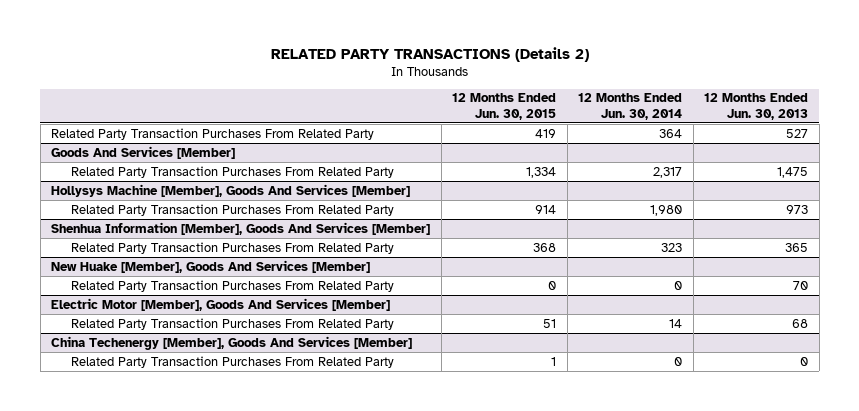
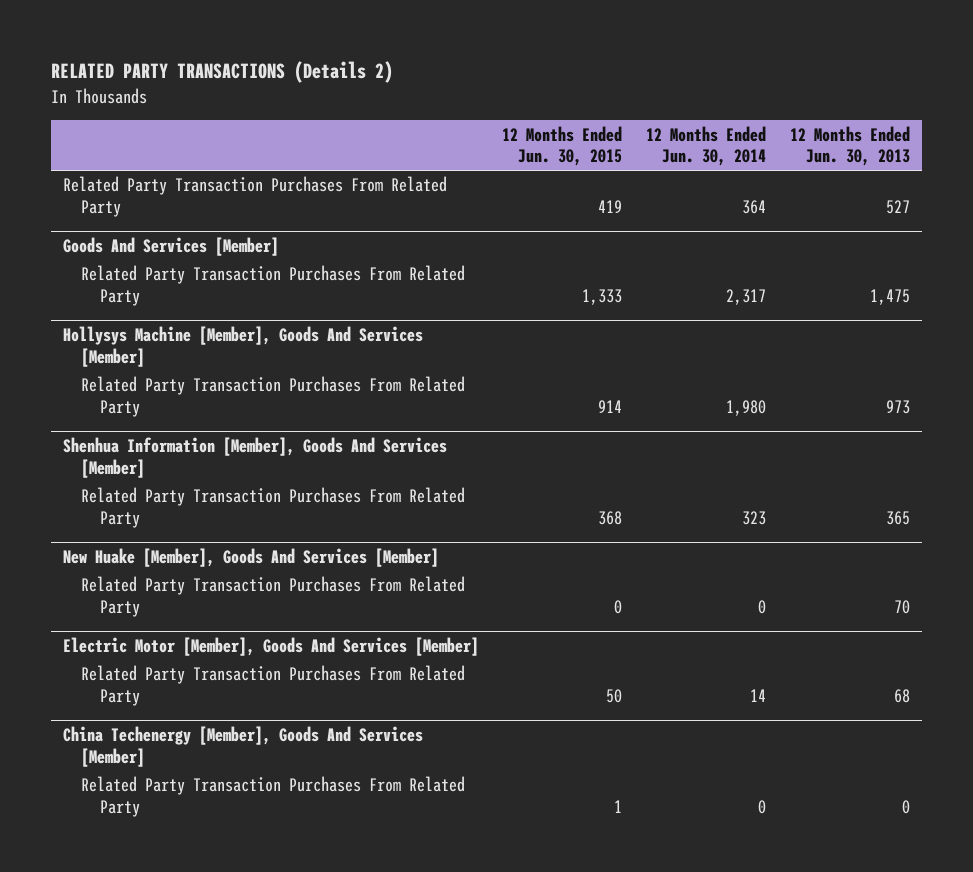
@ Goods And Services [Member]
- Related Party Transaction Purchases From Related Party | 1,334 | 2,317 | 1,475
+ Related Party Transaction Purchases From Related Party | 1,333 | 2,317 | 1,475
@ Electric Motor [Member], Goods And Services [Member]
- Related Party Transaction Purchases From Related Party | 51 | 14 | 68
+ Related Party Transaction Purchases From Related Party | 50 | 14 | 68

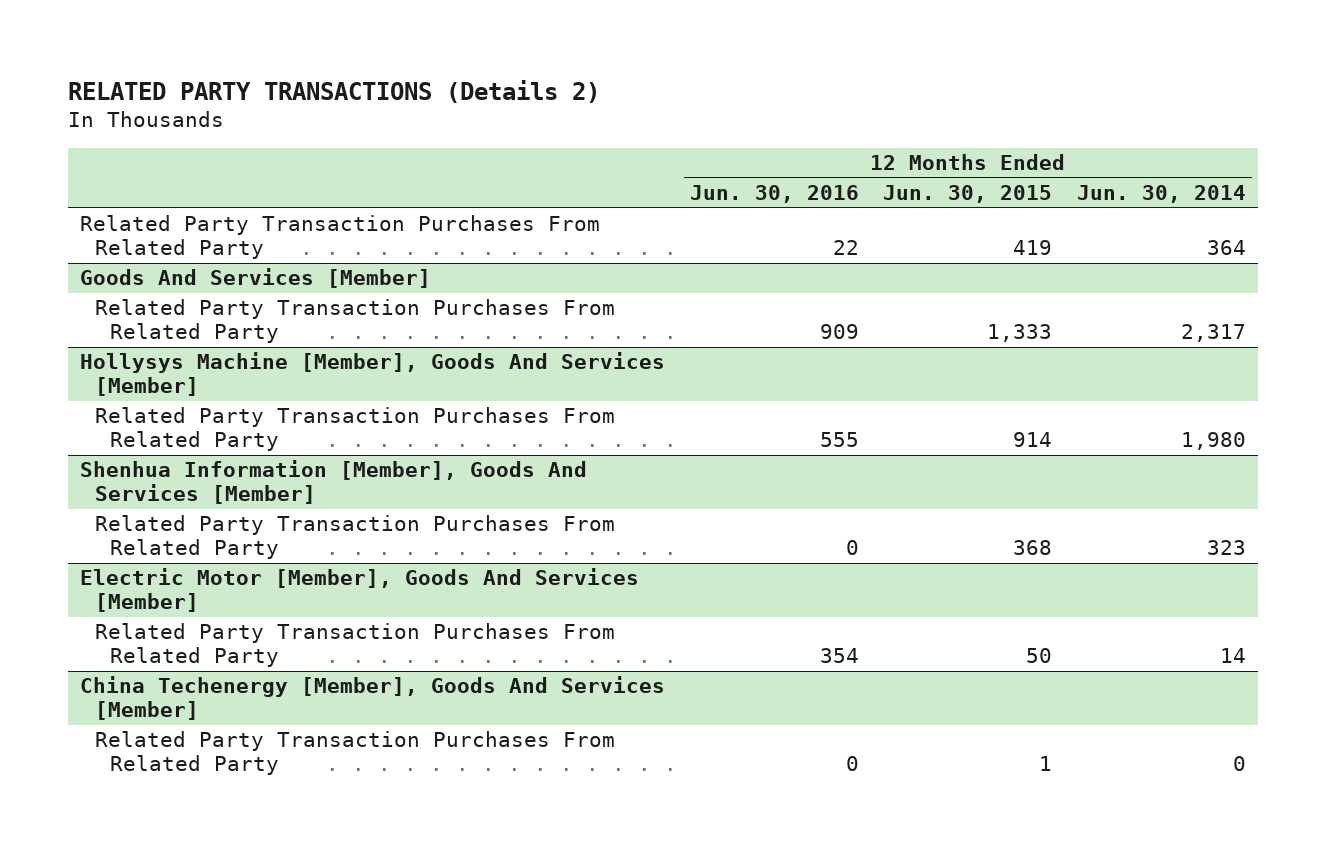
- | 12 Months Ended Jun. 30, 2015 | 12 Months Ended Jun. 30, 2014 | 12 Months Ended Jun. 30, 2013
+ | 12 Months Ended Jun. 30, 2016 | 12 Months Ended Jun. 30, 2015 | 12 Months Ended Jun. 30, 2014
- New Huake [Member], Goods And Services [Member]
- Related Party Transaction Purchases From Related Party | 0 | 0 | 70

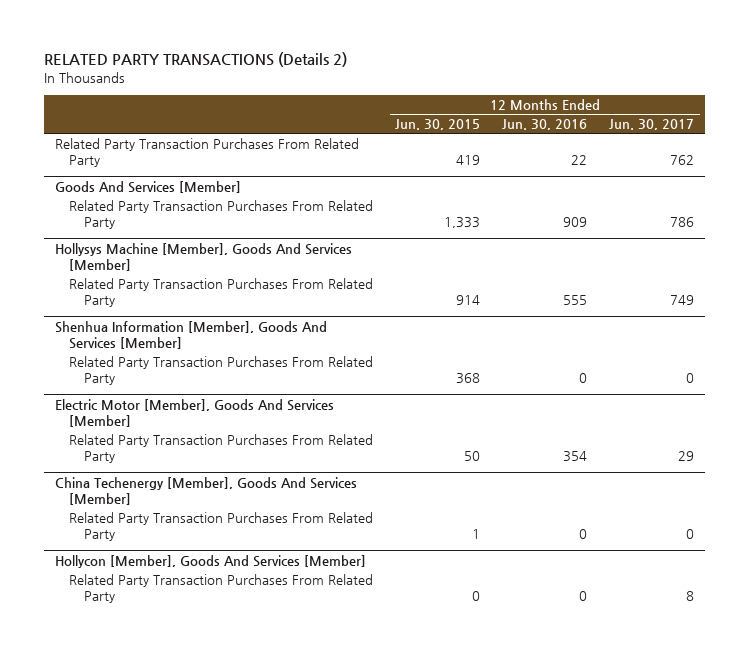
- | 12 Months Ended Jun. 30, 2016 | 12 Months Ended Jun. 30, 2015 | 12 Months Ended Jun. 30, 2014
+ | 12 Months Ended Jun. 30, 2015 | 12 Months Ended Jun. 30, 2016 | 12 Months Ended Jun. 30, 2017
+ Hollycon [Member], Goods And Services [Member]
+ Related Party Transaction Purchases From Related Party | 0 | 0 | 8

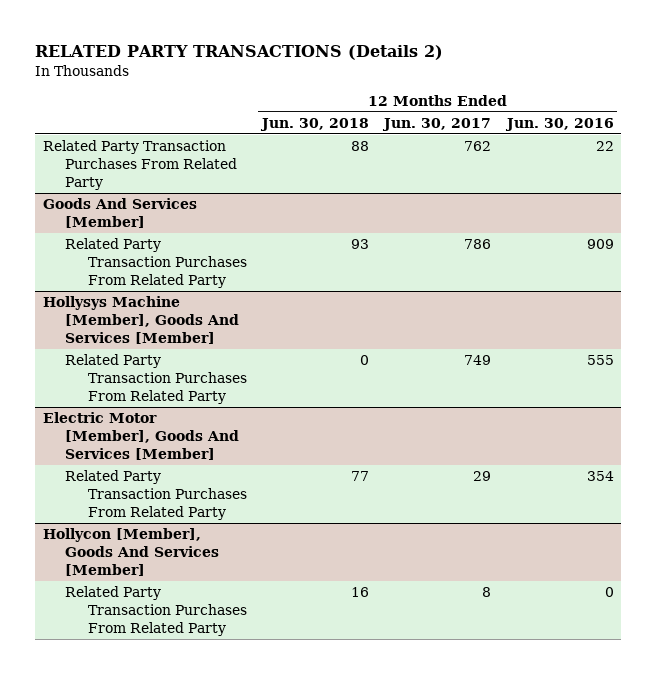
- | 12 Months Ended Jun. 30, 2015 | 12 Months Ended Jun. 30, 2016 | 12 Months Ended Jun. 30, 2017
+ | 12 Months Ended Jun. 30, 2018 | 12 Months Ended Jun. 30, 2017 | 12 Months Ended Jun. 30, 2016
- Shenhua Information [Member], Goods And Services [Member]
- Related Party Transaction Purchases From Related Party | 368 | 0 | 0
- China Techenergy [Member], Goods And Services [Member]
- Related Party Transaction Purchases From Related Party | 1 | 0 | 0

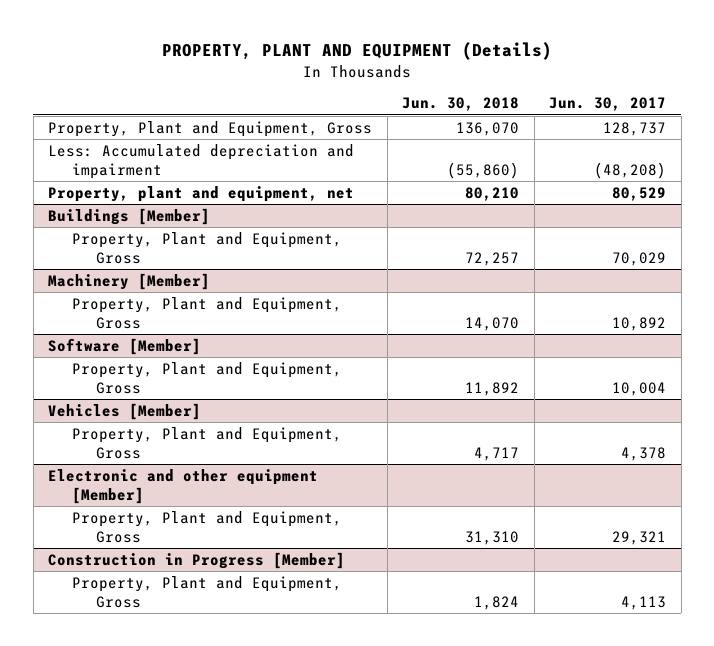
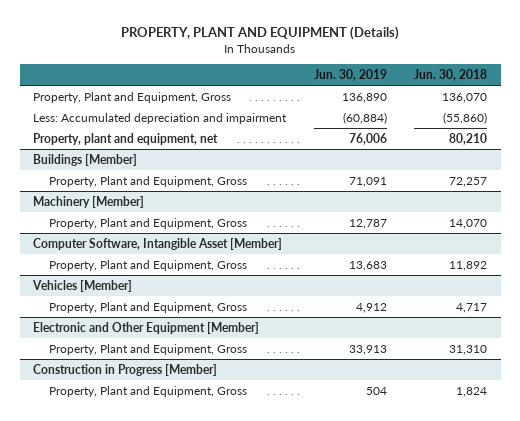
- | Jun. 30, 2018 | Jun. 30, 2017
+ | Jun. 30, 2019 | Jun. 30, 2018
- Software [Member]
+ Computer Software, Intangible Asset [Member]
- Electronic and other equipment [Member]
+ Electronic and Other Equipment [Member]

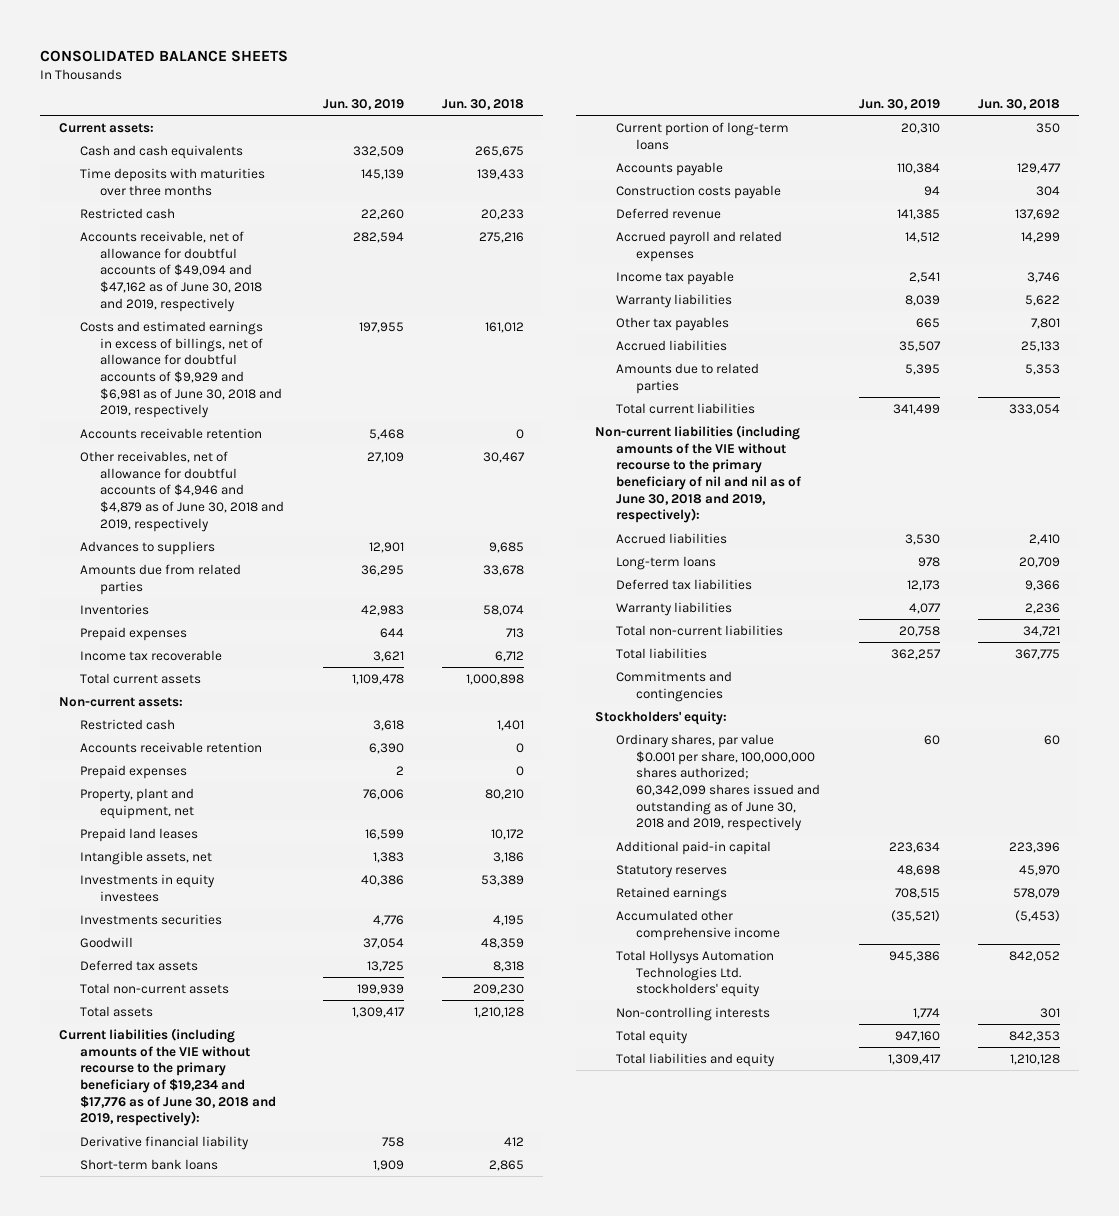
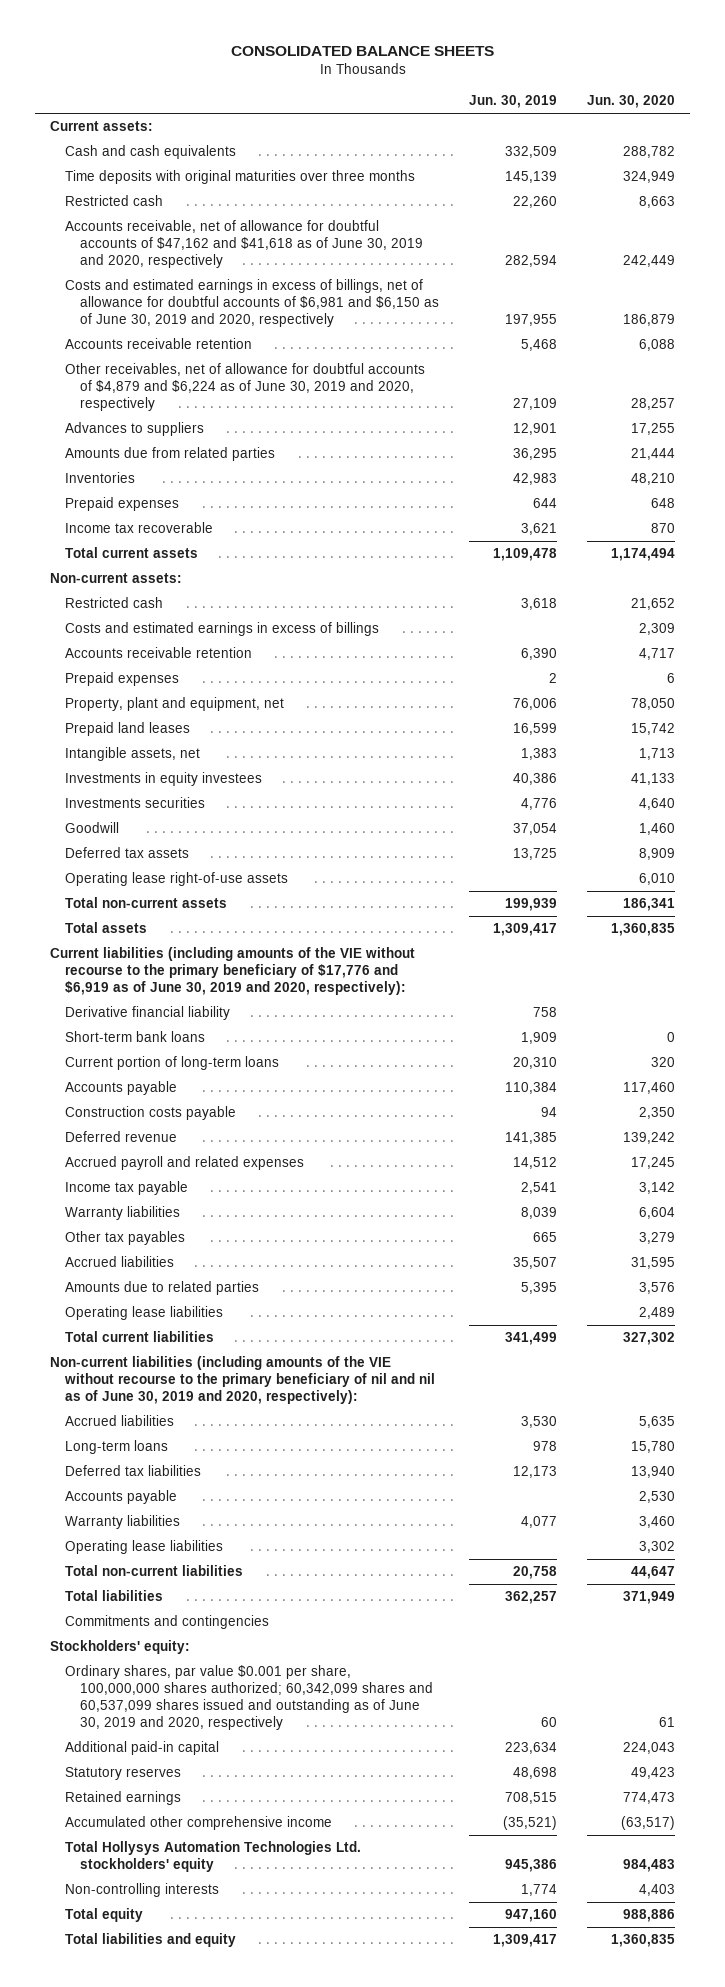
- | Jun. 30, 2019 | Jun. 30, 2018
+ | Jun. 30, 2019 | Jun. 30, 2020
- Time deposits with maturities over three months | 145,139 | 139,433
+ Time deposits with original maturities over three months | 145,139 | 324,949
- Accounts receivable, net of allowance for doubtful accounts of $49,094 and $47,162 as of June 30, 2018 and 2019, respectively | 282,594 | 275,216
- Costs and estimated earnings in excess of billings, net of allowance for doubtful accounts of $9,929 and $6,981 as of June 30, 2018 and 2019, respectively | 197,955 | 161,012
+ Accounts receivable, net of allowance for doubtful accounts of $47,162 and $41,618 as of June 30, 2019 and 2020, respectively | 282,594 | 242,449
+ Costs and estimated earnings in excess of billings, net of allowance for doubtful accounts of $6,981 and $6,150 as of June 30, 2019 and 2020, respectively | 197,955 | 186,879
- Other receivables, net of allowance for doubtful accounts of $4,946 and $4,879 as of June 30, 2018 and 2019, respectively | 27,109 | 30,467
+ Other receivables, net of allowance for doubtful accounts of $4,879 and $6,224 as of June 30, 2019 and 2020, respectively | 27,109 | 28,257
+ Costs and estimated earnings in excess of billings | | 2,309
+ Operating lease right-of-use assets | | 6,010
- Current liabilities (including amounts of the VIE without recourse to the primary beneficiary of $19,234 and $17,776 as of June 30, 2018 and 2019, respectively):
+ Current liabilities (including amounts of the VIE without recourse to the primary beneficiary of $17,776 and $6,919 as of June 30, 2019 and 2020, respectively):
+ Operating lease liabilities | | 2,489
- Non-current liabilities (including amounts of the VIE without recourse to the primary beneficiary of nil and nil as of June 30, 2018 and 2019, respectively):
+ Non-current liabilities (including amounts of the VIE without recourse to the primary beneficiary of nil and nil as of June 30, 2019 and 2020, respectively):
+ Accounts payable | | 2,530
+ Operating lease liabilities | | 3,302
- Ordinary shares, par value $0.001 per share, 100,000,000 shares authorized; 60,342,099 shares issued and outstanding as of June 30, 2018 and 2019, respectively | 60 | 60
+ Ordinary shares, par value $0.001 per share, 100,000,000 shares authorized; 60,342,099 shares and 60,537,099 shares issued and outstanding as of June 30, 2019 and 2020, respectively | 60 | 61

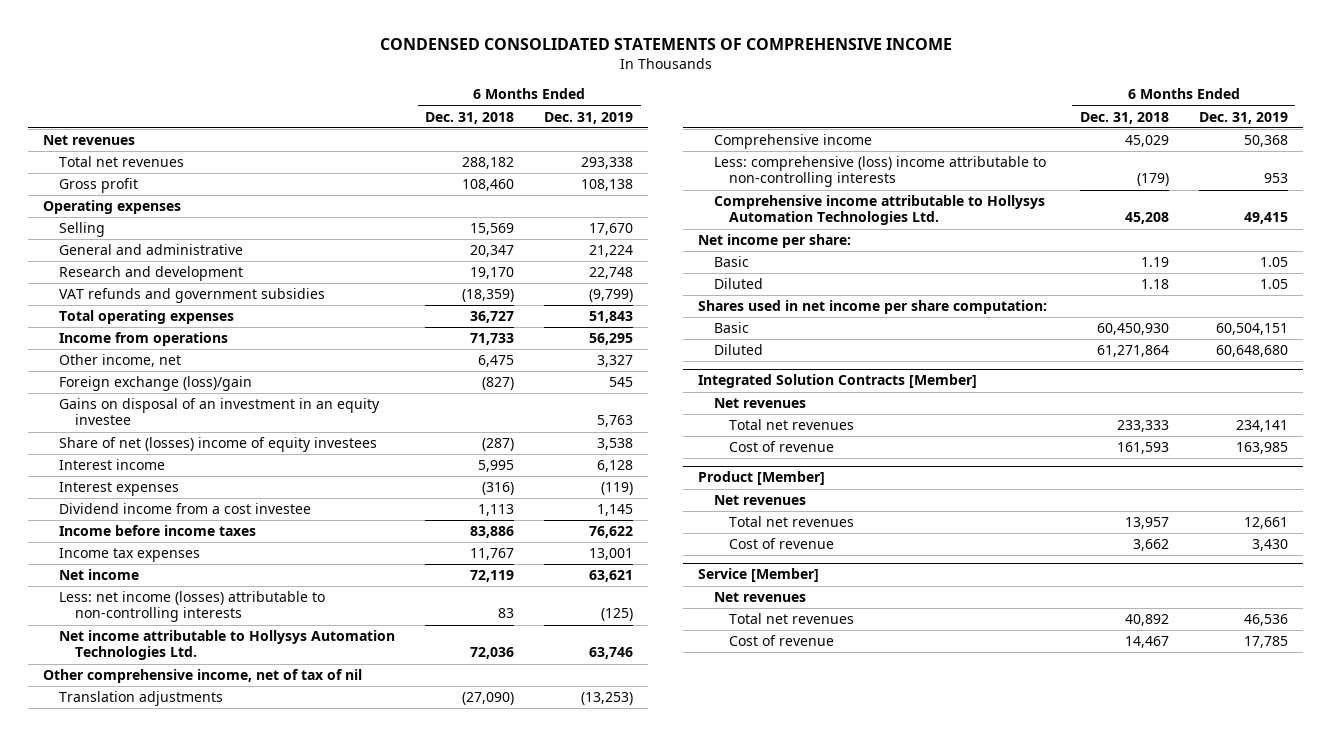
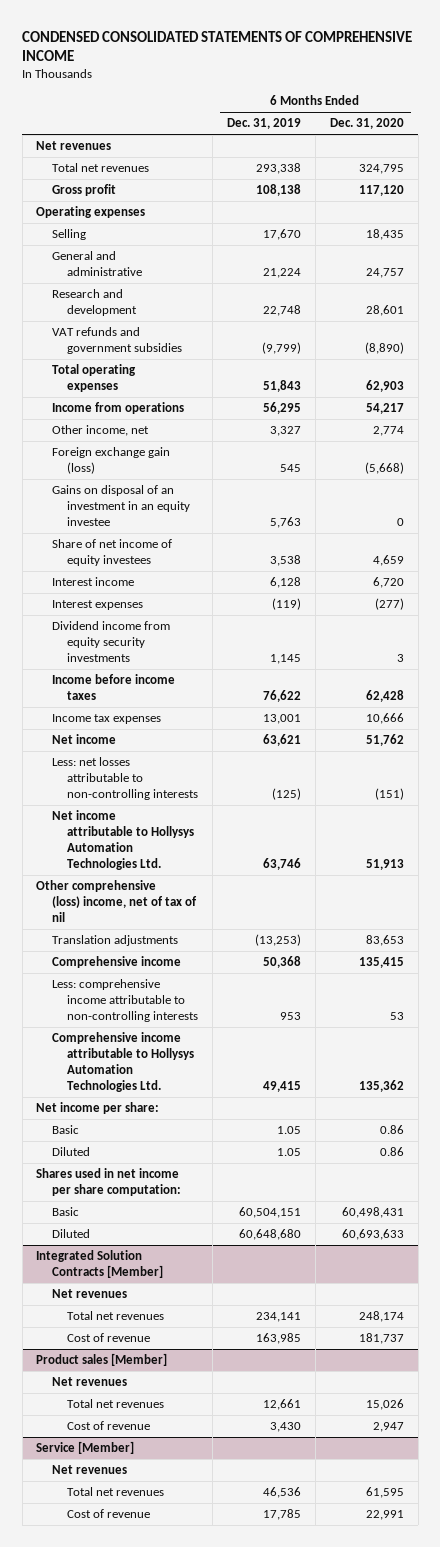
- | 6 Months Ended Dec. 31, 2018 | 6 Months Ended Dec. 31, 2019
+ | 6 Months Ended Dec. 31, 2019 | 6 Months Ended Dec. 31, 2020
- Foreign exchange (loss)/gain | (827) | 545
+ Foreign exchange gain (loss) | 545 | (5,668)
- Share of net (losses) income of equity investees | (287) | 3,538
+ Share of net income of equity investees | 3,538 | 4,659
- Dividend income from a cost investee | 1,113 | 1,145
+ Dividend income from equity security investments | 1,145 | 3
- Less: net income (losses) attributable to non-controlling interests | 83 | (125)
+ Less: net losses attributable to non-controlling interests | (125) | (151)
- Other comprehensive income, net of tax of nil
+ Other comprehensive (loss) income, net of tax of nil
- Less: comprehensive (loss) income attributable to non-controlling interests | (179) | 953
+ Less: comprehensive income attributable to non-controlling interests | 953 | 53
- Product [Member]
+ Product sales [Member]

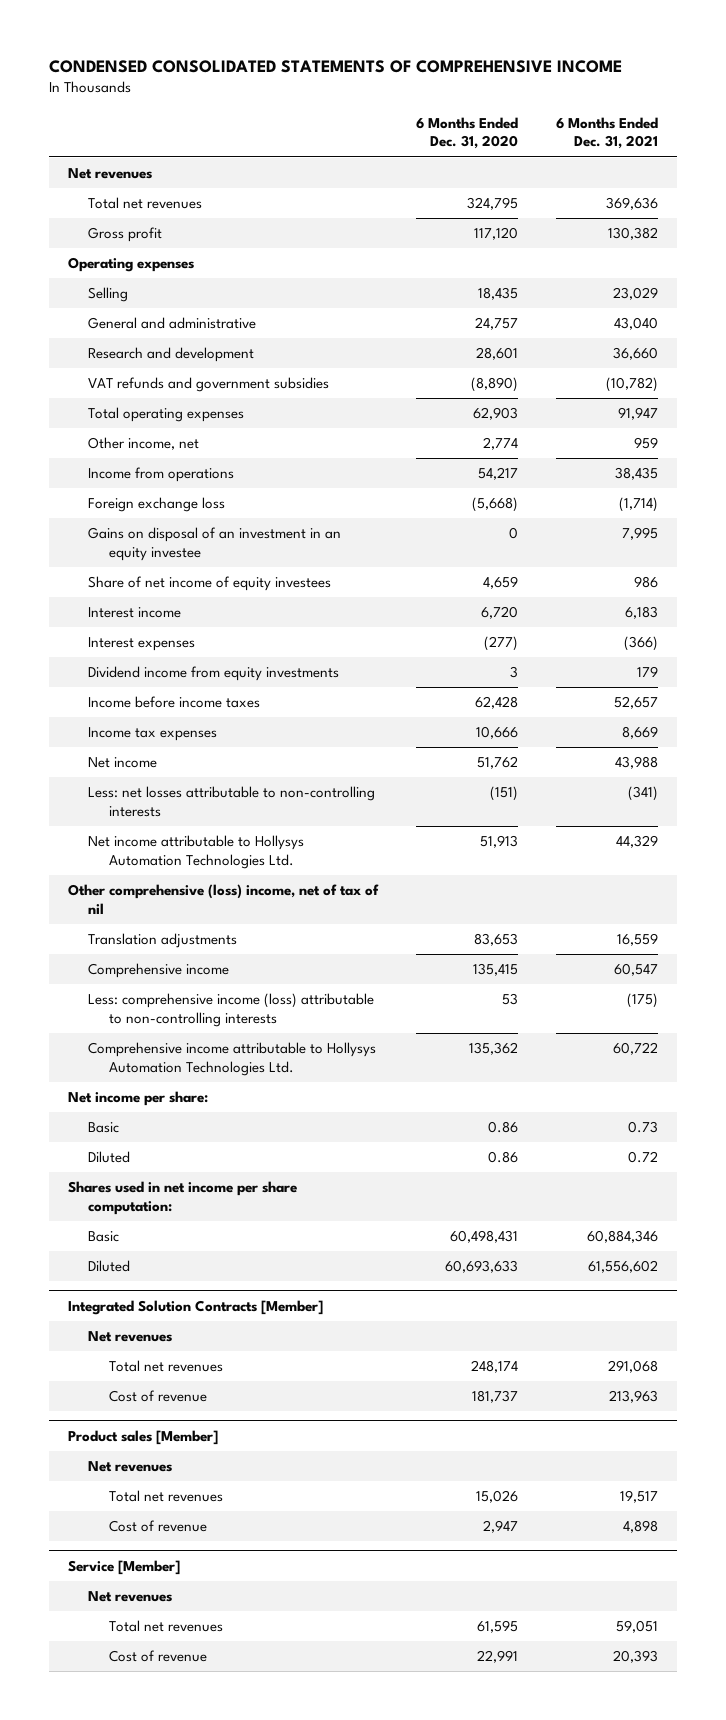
- | 6 Months Ended Dec. 31, 2019 | 6 Months Ended Dec. 31, 2020
+ | 6 Months Ended Dec. 31, 2020 | 6 Months Ended Dec. 31, 2021
- Foreign exchange gain (loss) | 545 | (5,668)
moved down: Income from operations | 54,217 | 38,435
+ Foreign exchange loss | (5,668) | (1,714)
- Dividend income from equity security investments | 1,145 | 3
+ Dividend income from equity investments | 3 | 179
- Less: comprehensive income attributable to non-controlling interests | 953 | 53
+ Less: comprehensive income (loss) attributable to non-controlling interests | 53 | (175)

